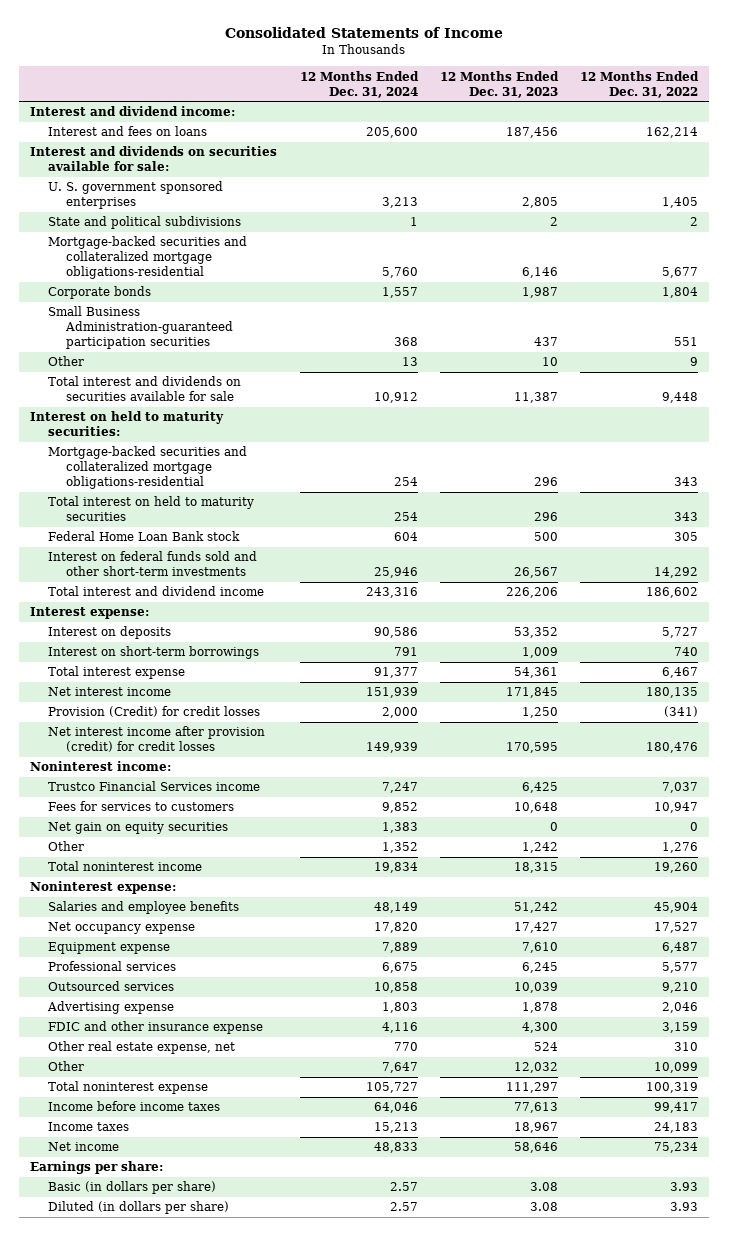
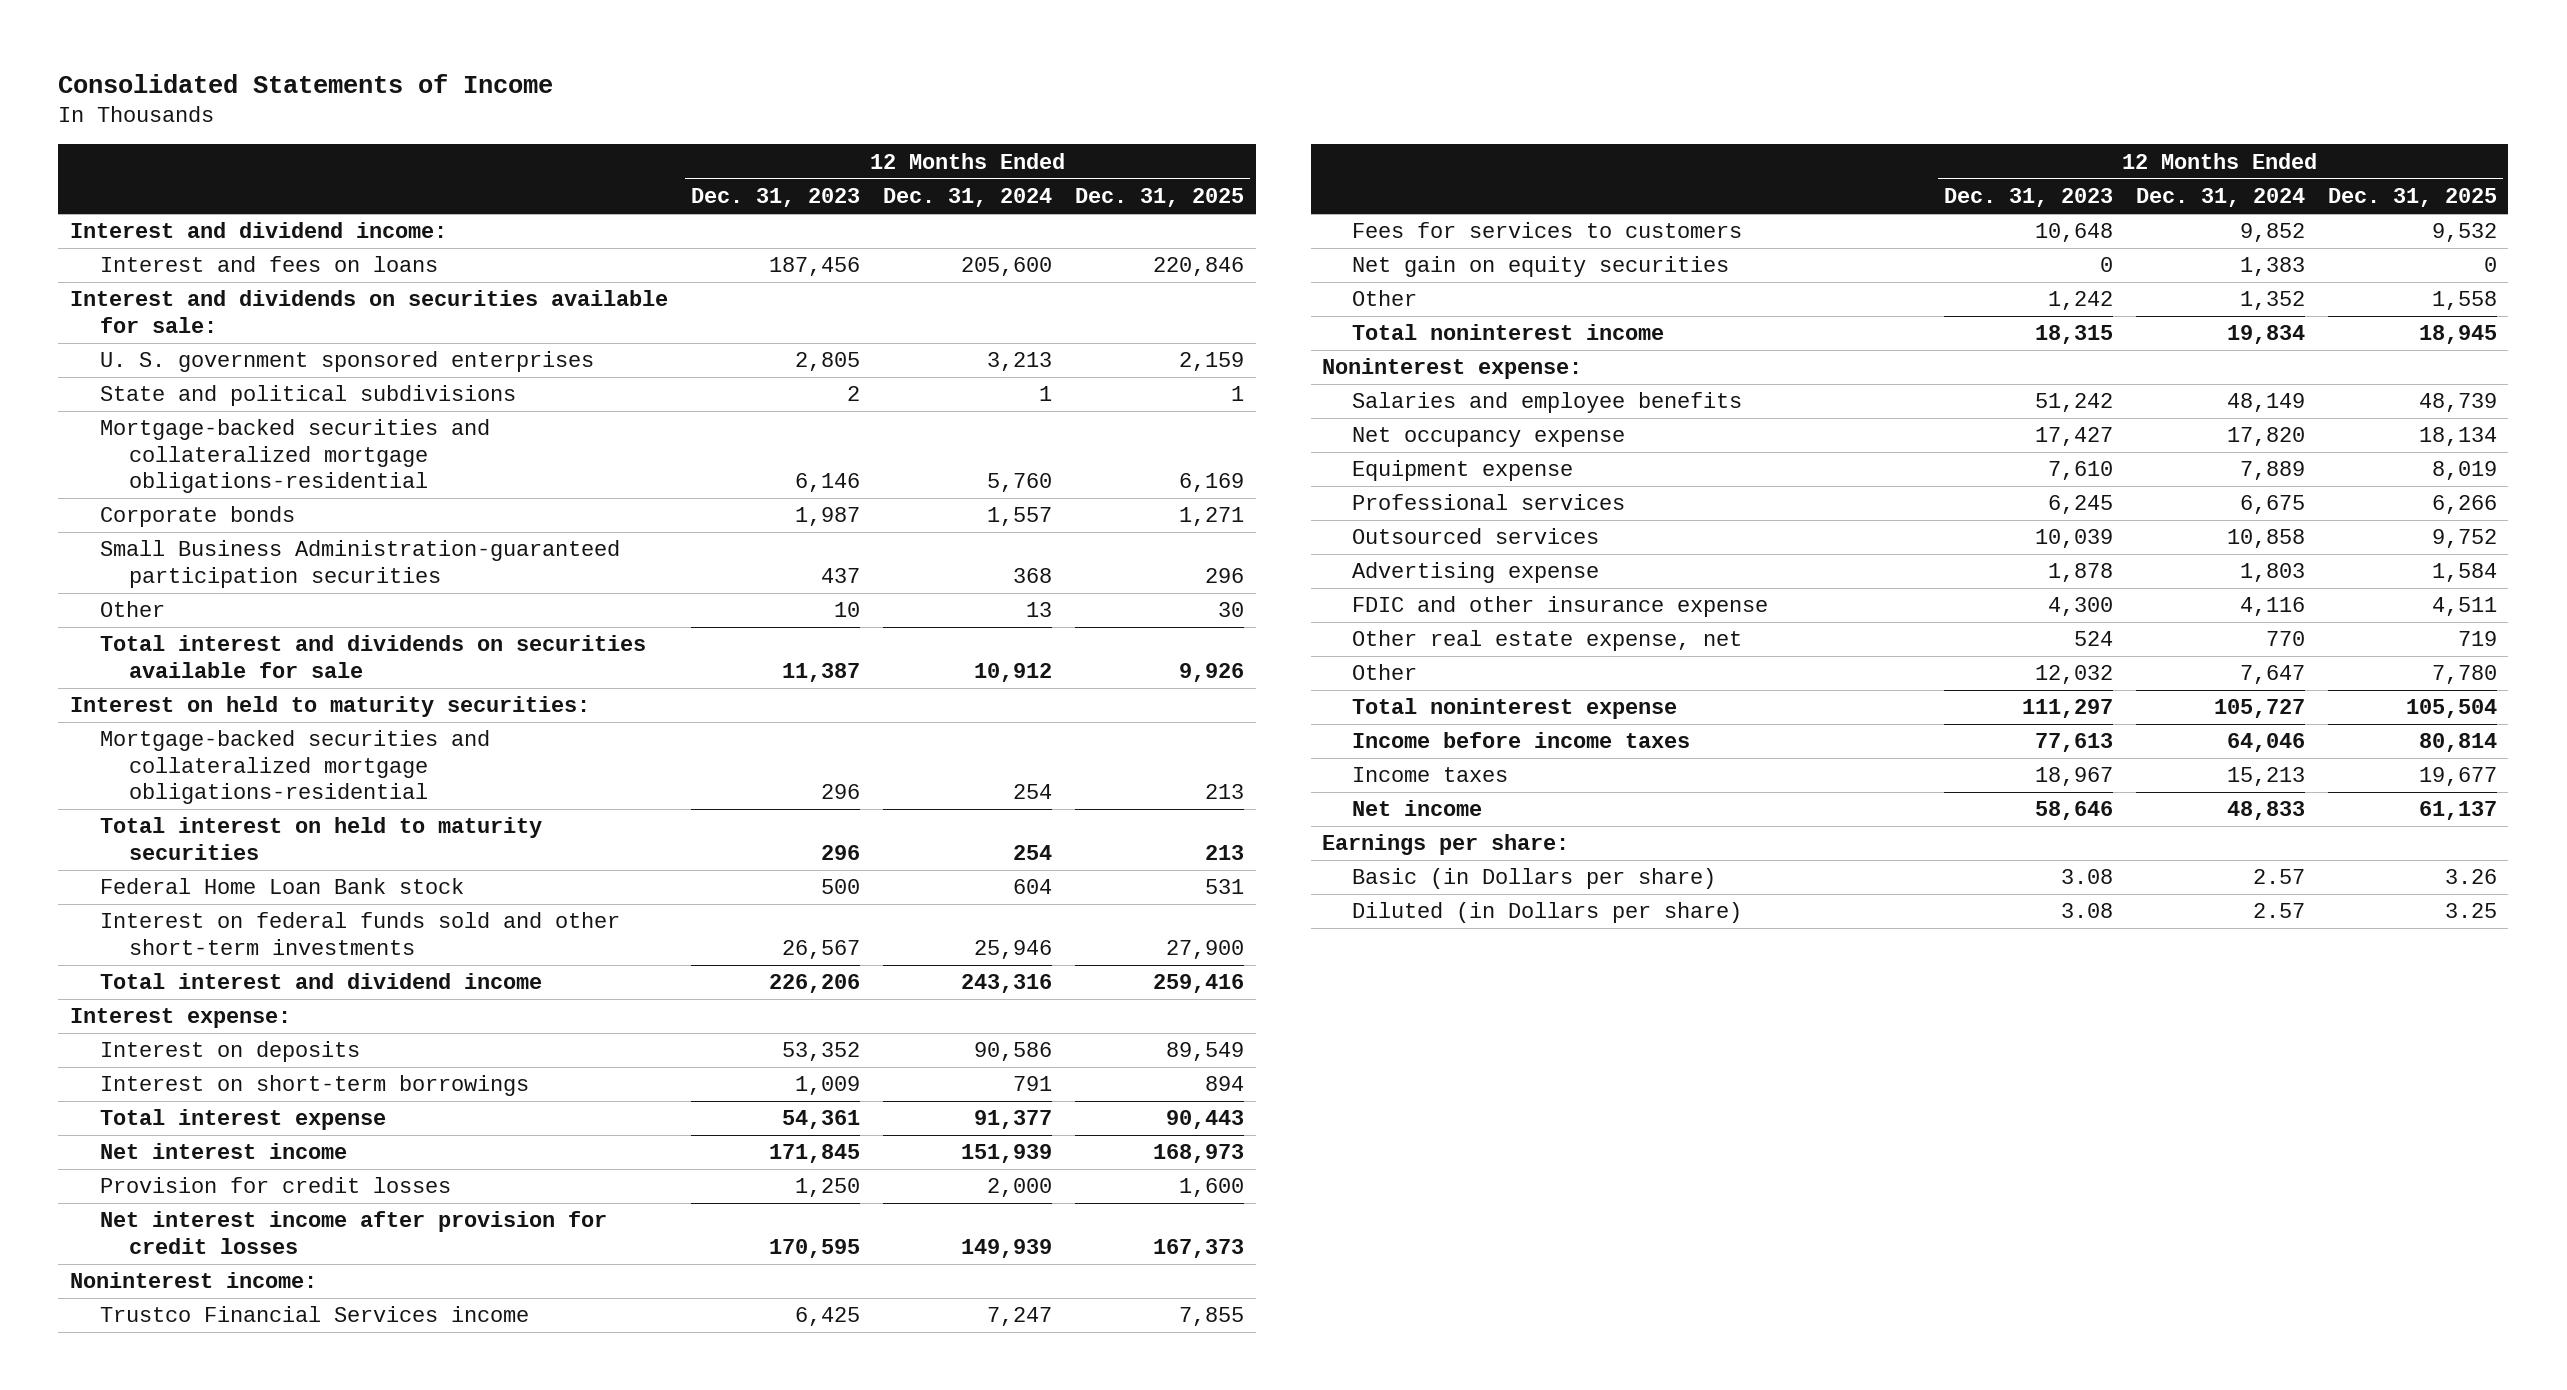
- | 12 Months Ended Dec. 31, 2024 | 12 Months Ended Dec. 31, 2023 | 12 Months Ended Dec. 31, 2022
+ | 12 Months Ended Dec. 31, 2023 | 12 Months Ended Dec. 31, 2024 | 12 Months Ended Dec. 31, 2025
- Provision (Credit) for credit losses | 2,000 | 1,250 | (341)
- Net interest income after provision (credit) for credit losses | 149,939 | 170,595 | 180,476
+ Provision for credit losses | 1,250 | 2,000 | 1,600
+ Net interest income after provision for credit losses | 170,595 | 149,939 | 167,373
- Basic (in dollars per share) | 2.57 | 3.08 | 3.93
- Diluted (in dollars per share) | 2.57 | 3.08 | 3.93
+ Basic (in Dollars per share) | 3.08 | 2.57 | 3.26
+ Diluted (in Dollars per share) | 3.08 | 2.57 | 3.25

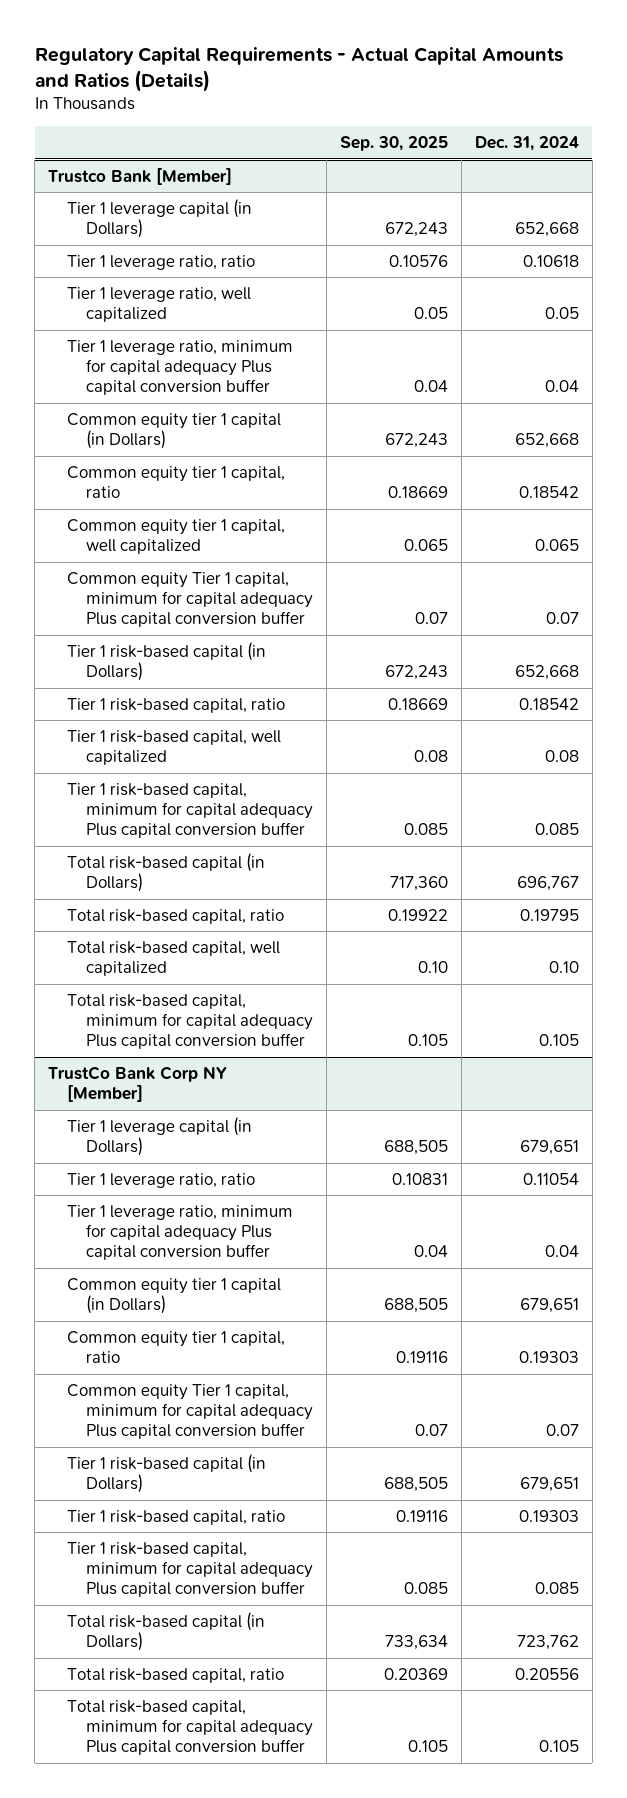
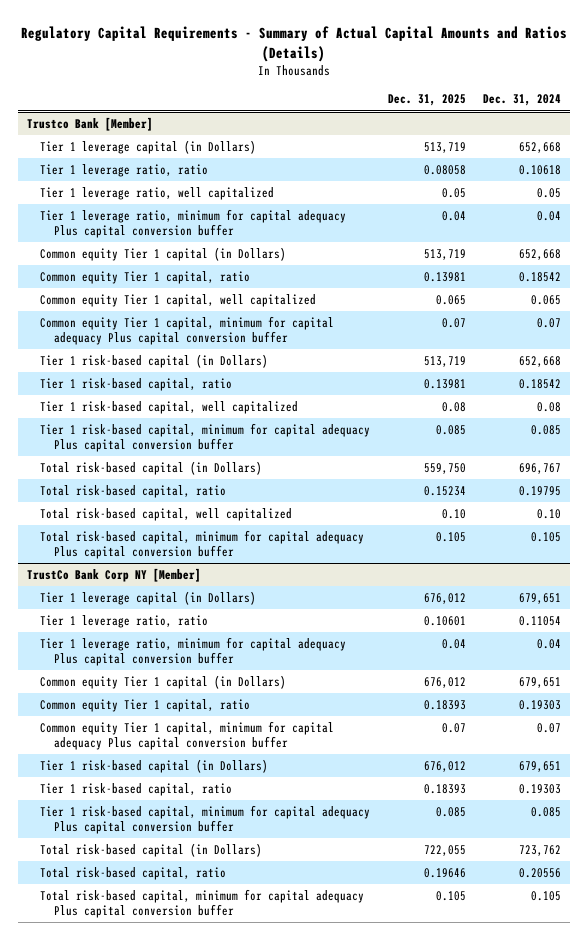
- Regulatory Capital Requirements - Actual Capital Amounts and Ratios (Details)
+ Regulatory Capital Requirements - Summary of Actual Capital Amounts and Ratios (Details)
- | Sep. 30, 2025 | Dec. 31, 2024
+ | Dec. 31, 2025 | Dec. 31, 2024
@ Trustco Bank [Member]
- Common equity tier 1 capital (in Dollars) | 672,243 | 652,668
- Common equity tier 1 capital, ratio | 0.18669 | 0.18542
- Common equity tier 1 capital, well capitalized | 0.065 | 0.065
+ Common equity Tier 1 capital (in Dollars) | 513,719 | 652,668
+ Common equity Tier 1 capital, ratio | 0.13981 | 0.18542
+ Common equity Tier 1 capital, well capitalized | 0.065 | 0.065
@ TrustCo Bank Corp NY [Member]
- Common equity tier 1 capital (in Dollars) | 688,505 | 679,651
- Common equity tier 1 capital, ratio | 0.19116 | 0.19303
+ Common equity Tier 1 capital (in Dollars) | 676,012 | 679,651
+ Common equity Tier 1 capital, ratio | 0.18393 | 0.19303

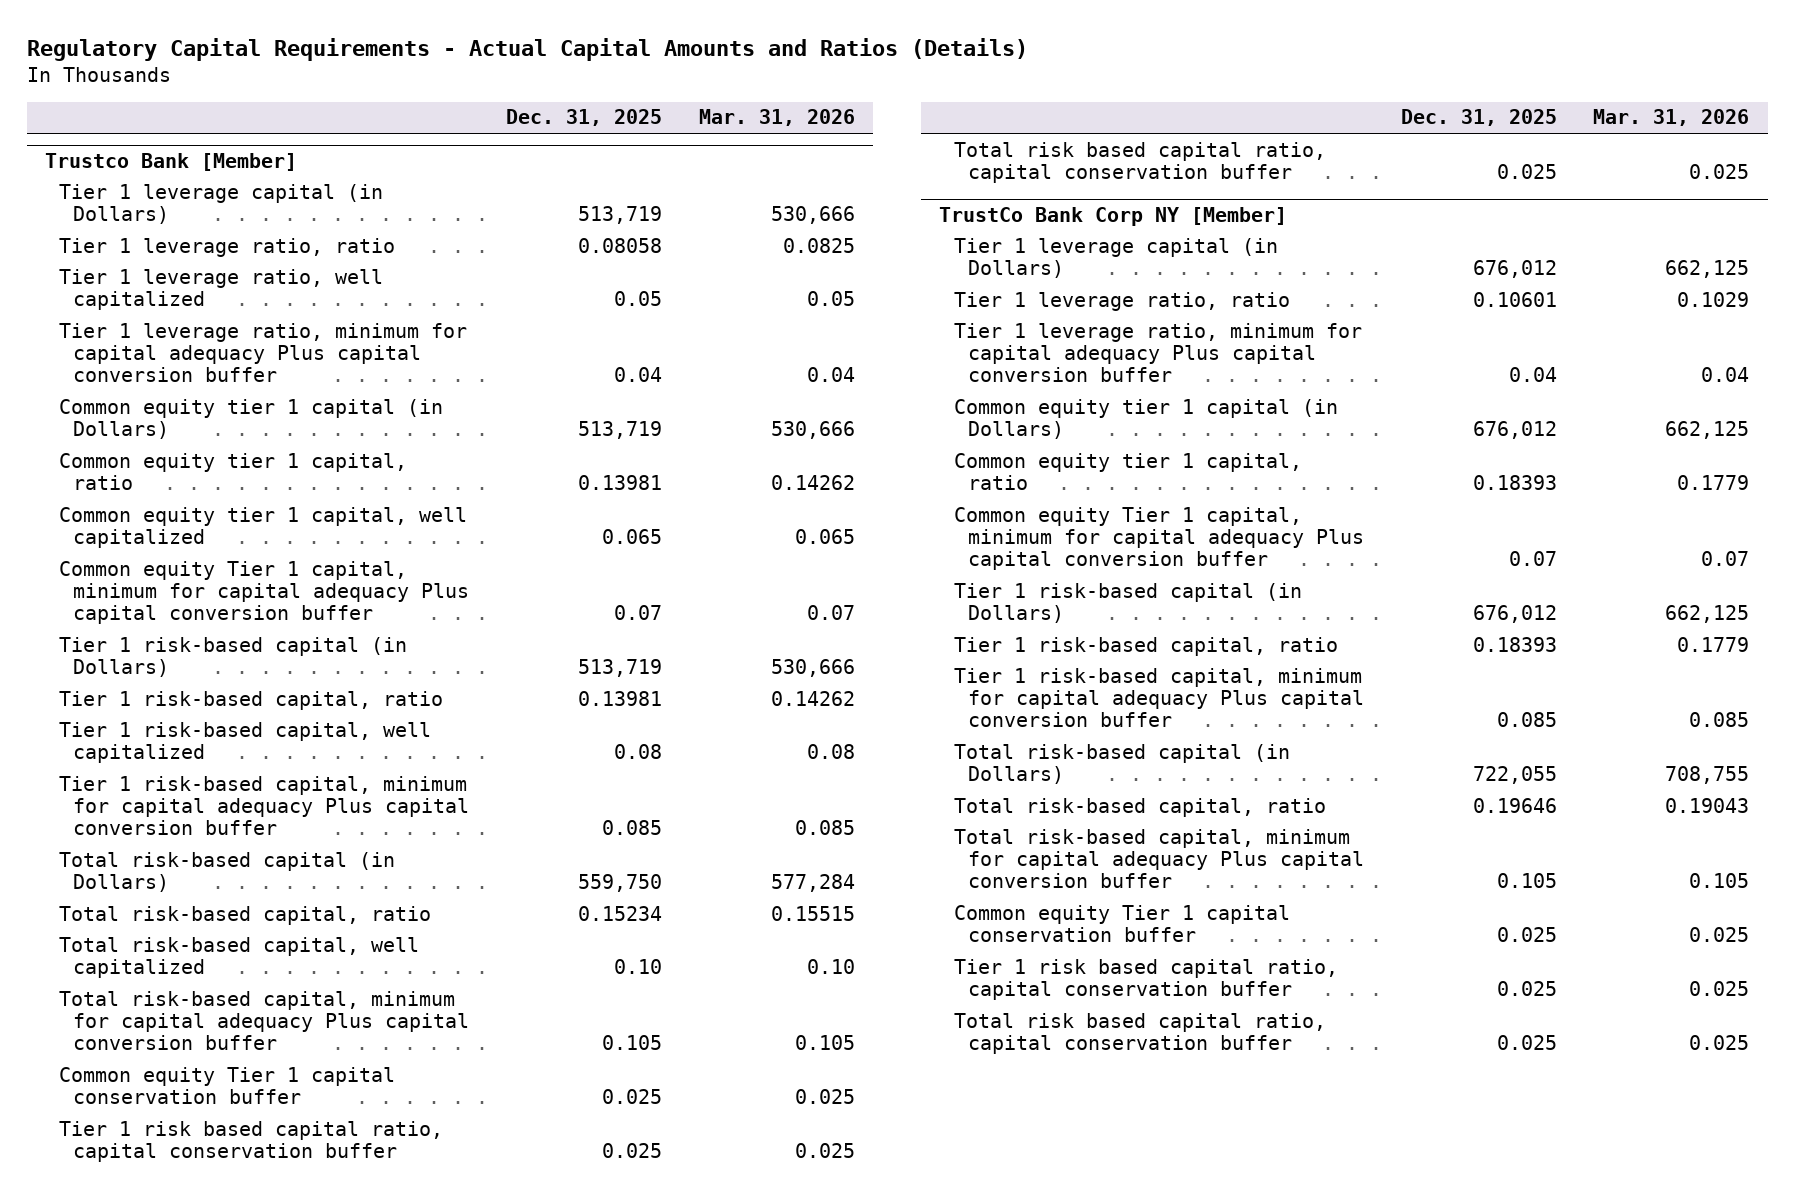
- Regulatory Capital Requirements - Summary of Actual Capital Amounts and Ratios (Details)
+ Regulatory Capital Requirements - Actual Capital Amounts and Ratios (Details)
- | Dec. 31, 2025 | Dec. 31, 2024
+ | Dec. 31, 2025 | Mar. 31, 2026
@ Trustco Bank [Member]
- Common equity Tier 1 capital (in Dollars) | 513,719 | 652,668
- Common equity Tier 1 capital, ratio | 0.13981 | 0.18542
- Common equity Tier 1 capital, well capitalized | 0.065 | 0.065
+ Common equity tier 1 capital (in Dollars) | 513,719 | 530,666
+ Common equity tier 1 capital, ratio | 0.13981 | 0.14262
+ Common equity tier 1 capital, well capitalized | 0.065 | 0.065
+ Common equity Tier 1 capital conservation buffer | 0.025 | 0.025
+ Tier 1 risk based capital ratio, capital conservation buffer | 0.025 | 0.025
+ Total risk based capital ratio, capital conservation buffer | 0.025 | 0.025
@ TrustCo Bank Corp NY [Member]
- Common equity Tier 1 capital (in Dollars) | 676,012 | 679,651
- Common equity Tier 1 capital, ratio | 0.18393 | 0.19303
+ Common equity tier 1 capital (in Dollars) | 676,012 | 662,125
+ Common equity tier 1 capital, ratio | 0.18393 | 0.1779
+ Common equity Tier 1 capital conservation buffer | 0.025 | 0.025
+ Tier 1 risk based capital ratio, capital conservation buffer | 0.025 | 0.025
+ Total risk based capital ratio, capital conservation buffer | 0.025 | 0.025

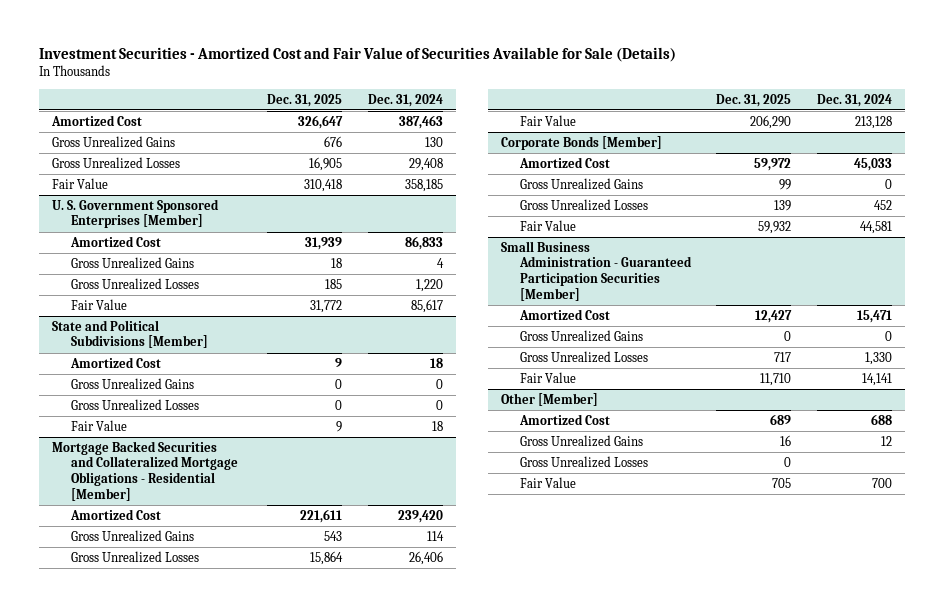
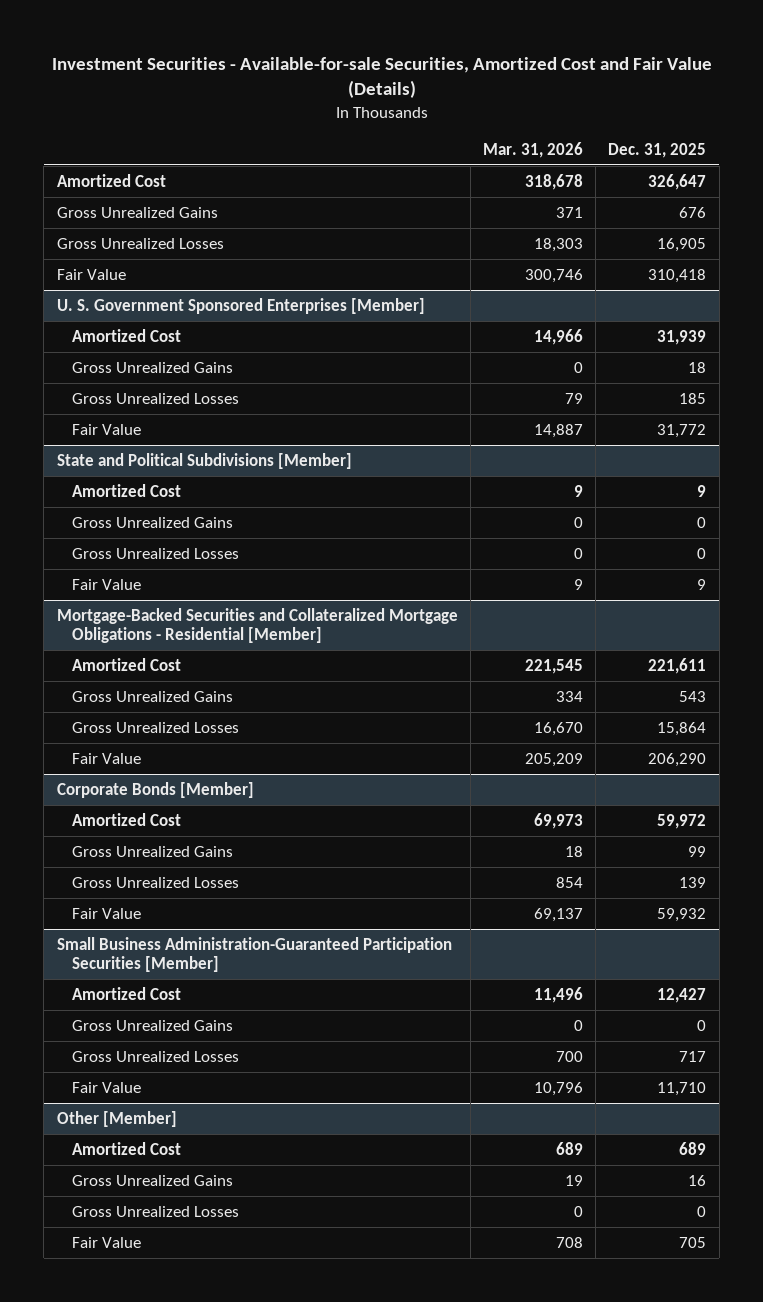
- Investment Securities - Amortized Cost and Fair Value of Securities Available for Sale (Details)
+ Investment Securities - Available-for-sale Securities, Amortized Cost and Fair Value (Details)
- | Dec. 31, 2025 | Dec. 31, 2024
+ | Mar. 31, 2026 | Dec. 31, 2025
- Mortgage Backed Securities and Collateralized Mortgage Obligations - Residential [Member]
+ Mortgage-Backed Securities and Collateralized Mortgage Obligations - Residential [Member]
- Small Business Administration - Guaranteed Participation Securities [Member]
+ Small Business Administration-Guaranteed Participation Securities [Member]

